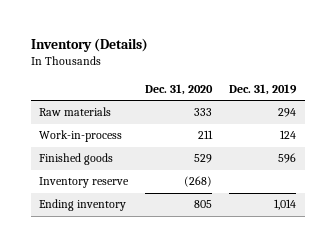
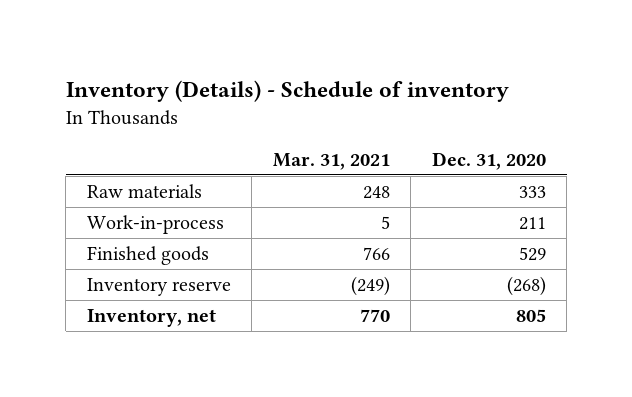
- Inventory (Details)
+ Inventory (Details) - Schedule of inventory
- | Dec. 31, 2020 | Dec. 31, 2019
+ | Mar. 31, 2021 | Dec. 31, 2020
- Ending inventory | 805 | 1,014
+ Inventory, net | 770 | 805

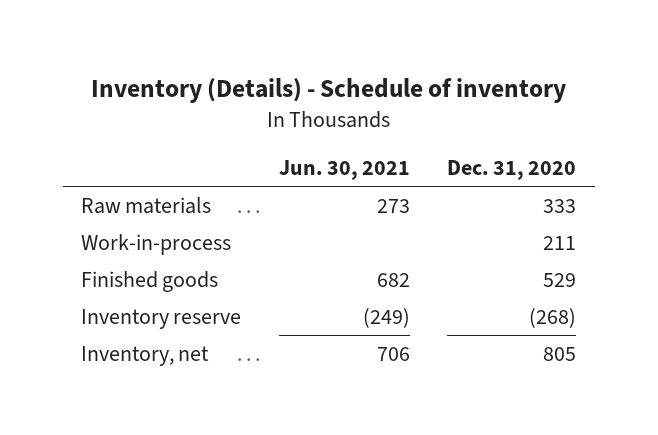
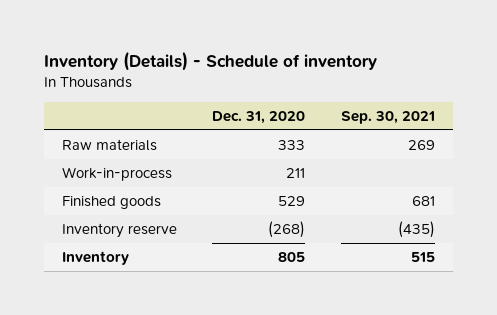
- | Jun. 30, 2021 | Dec. 31, 2020
+ | Dec. 31, 2020 | Sep. 30, 2021
- Inventory, net | 706 | 805
+ Inventory | 805 | 515

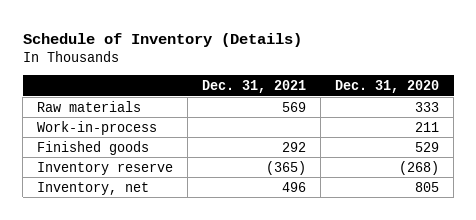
- Inventory (Details) - Schedule of inventory
+ Schedule of Inventory (Details)
- | Dec. 31, 2020 | Sep. 30, 2021
+ | Dec. 31, 2021 | Dec. 31, 2020
- Inventory | 805 | 515
+ Inventory, net | 496 | 805

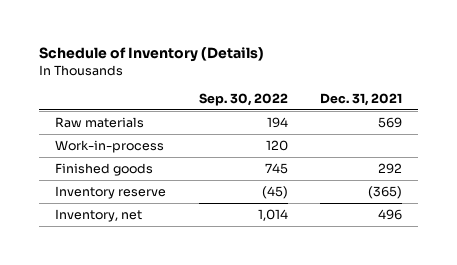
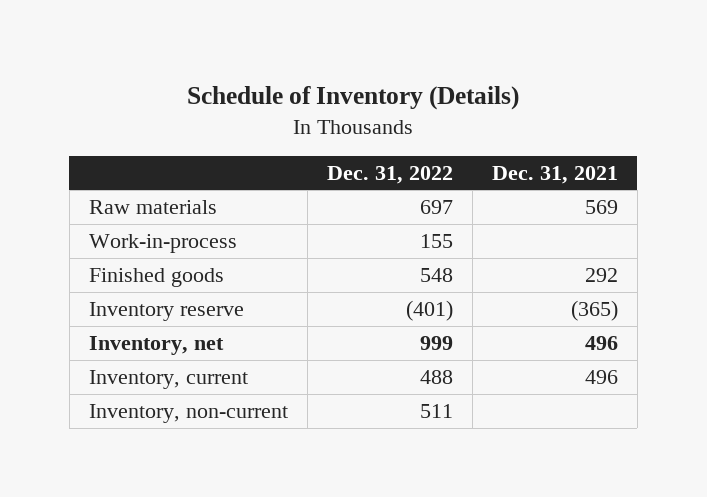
- | Sep. 30, 2022 | Dec. 31, 2021
+ | Dec. 31, 2022 | Dec. 31, 2021
+ Inventory, current | 488 | 496
+ Inventory, non-current | 511 |

